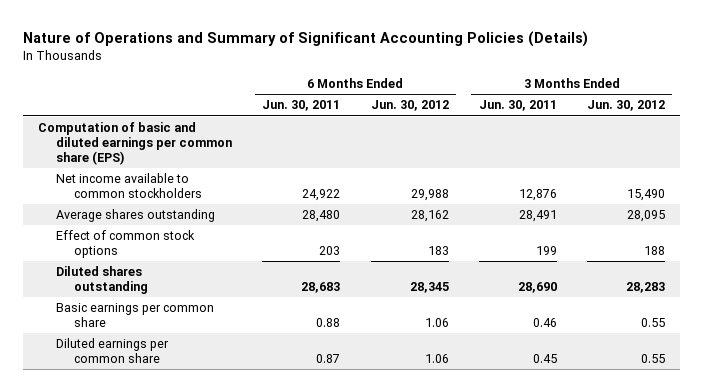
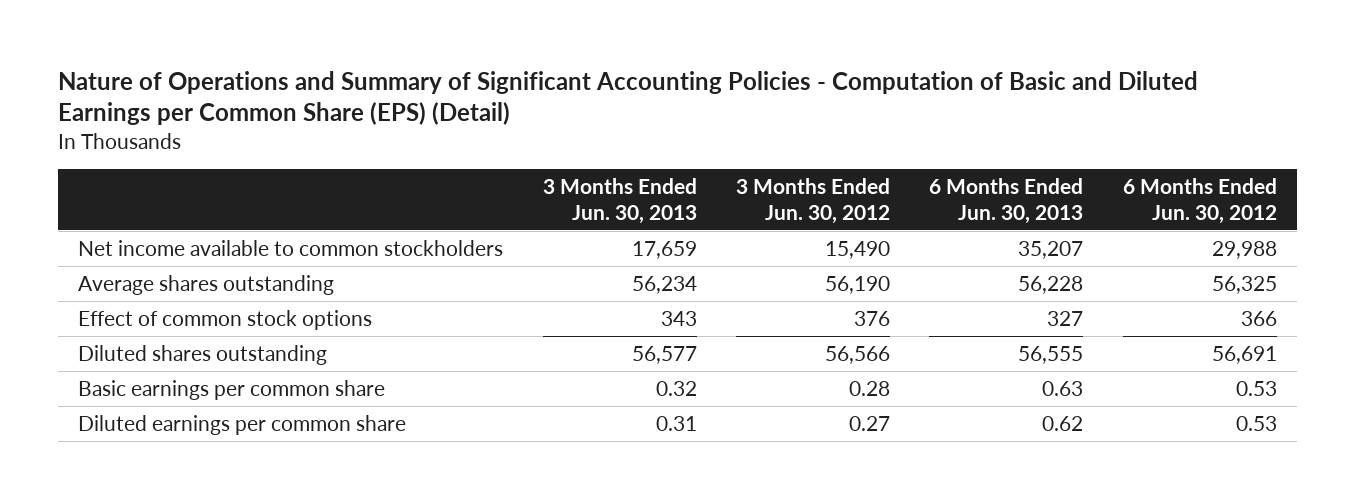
- Nature of Operations and Summary of Significant Accounting Policies (Details)
+ Nature of Operations and Summary of Significant Accounting Policies - Computation of Basic and Diluted Earnings per Common Share (EPS) (Detail)
- | 6 Months Ended Jun. 30, 2011 | 6 Months Ended Jun. 30, 2012 | 3 Months Ended Jun. 30, 2011 | 3 Months Ended Jun. 30, 2012
+ | 3 Months Ended Jun. 30, 2013 | 3 Months Ended Jun. 30, 2012 | 6 Months Ended Jun. 30, 2013 | 6 Months Ended Jun. 30, 2012
- Computation of basic and diluted earnings per common share (EPS)
- Average shares outstanding | 28,480 | 28,162 | 28,491 | 28,095
- Effect of common stock options | 203 | 183 | 199 | 188
- Diluted shares outstanding | 28,683 | 28,345 | 28,690 | 28,283
- Basic earnings per common share | 0.88 | 1.06 | 0.46 | 0.55
- Diluted earnings per common share | 0.87 | 1.06 | 0.45 | 0.55
+ Average shares outstanding | 56,234 | 56,190 | 56,228 | 56,325
+ Effect of common stock options | 343 | 376 | 327 | 366
+ Diluted shares outstanding | 56,577 | 56,566 | 56,555 | 56,691
+ Basic earnings per common share | 0.32 | 0.28 | 0.63 | 0.53
+ Diluted earnings per common share | 0.31 | 0.27 | 0.62 | 0.53

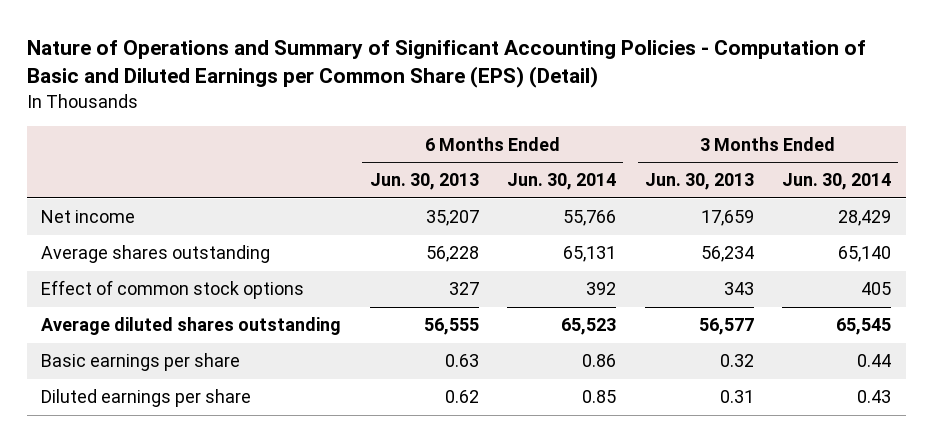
- | 3 Months Ended Jun. 30, 2013 | 3 Months Ended Jun. 30, 2012 | 6 Months Ended Jun. 30, 2013 | 6 Months Ended Jun. 30, 2012
+ | 6 Months Ended Jun. 30, 2013 | 6 Months Ended Jun. 30, 2014 | 3 Months Ended Jun. 30, 2013 | 3 Months Ended Jun. 30, 2014
- Net income available to common stockholders | 17,659 | 15,490 | 35,207 | 29,988
+ Net income | 35,207 | 55,766 | 17,659 | 28,429
- Diluted shares outstanding | 56,577 | 56,566 | 56,555 | 56,691
- Basic earnings per common share | 0.32 | 0.28 | 0.63 | 0.53
- Diluted earnings per common share | 0.31 | 0.27 | 0.62 | 0.53
+ Average diluted shares outstanding | 56,555 | 65,523 | 56,577 | 65,545
+ Basic earnings per share | 0.63 | 0.86 | 0.32 | 0.44
+ Diluted earnings per share | 0.62 | 0.85 | 0.31 | 0.43

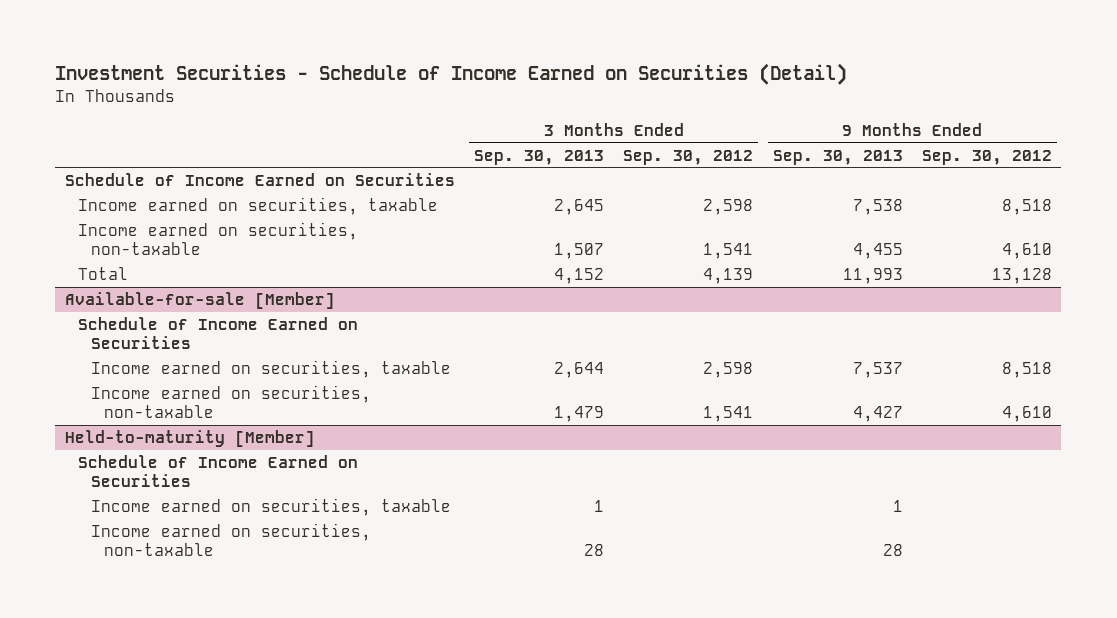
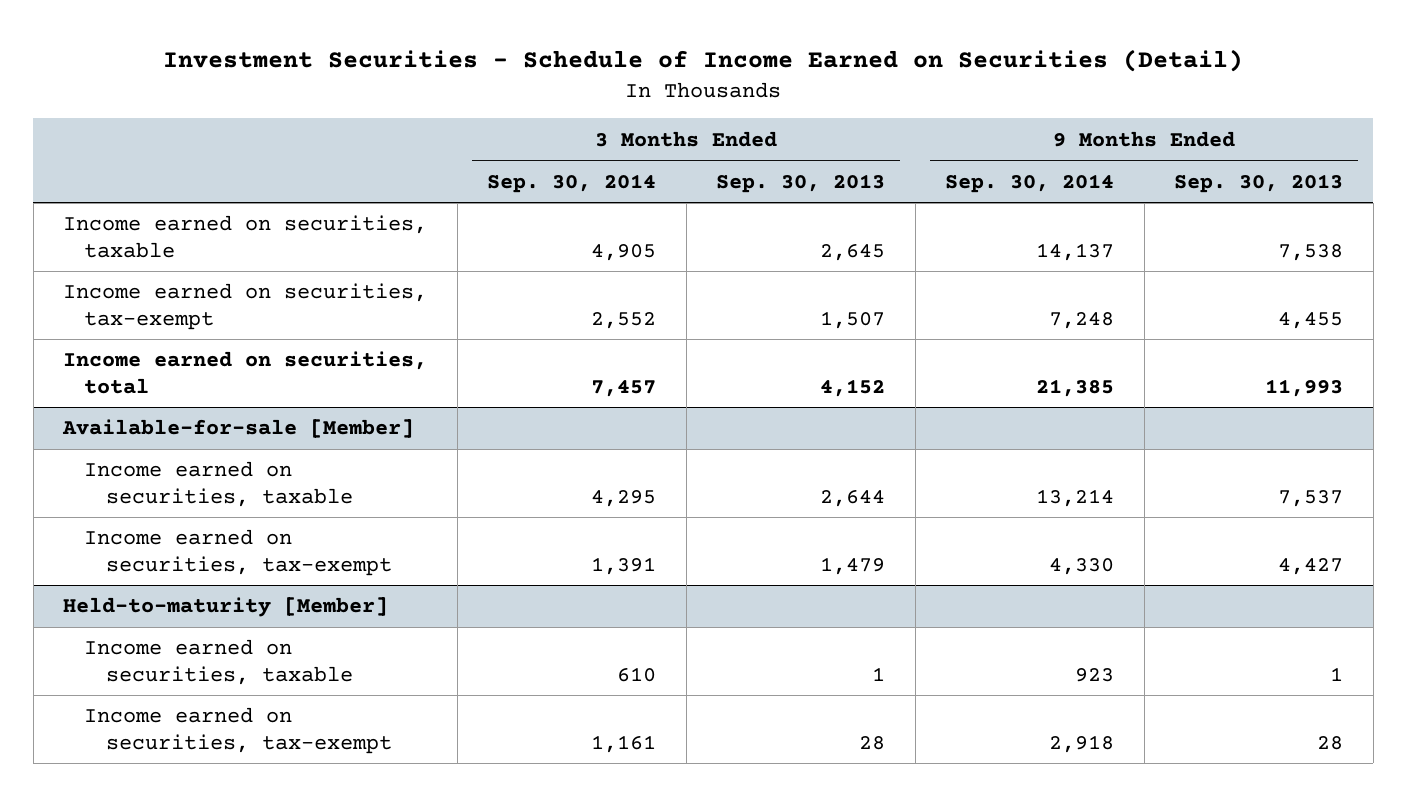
- | 3 Months Ended Sep. 30, 2013 | 3 Months Ended Sep. 30, 2012 | 9 Months Ended Sep. 30, 2013 | 9 Months Ended Sep. 30, 2012
+ | 3 Months Ended Sep. 30, 2014 | 3 Months Ended Sep. 30, 2013 | 9 Months Ended Sep. 30, 2014 | 9 Months Ended Sep. 30, 2013
- Schedule of Income Earned on Securities
- Income earned on securities, non-taxable | 1,507 | 1,541 | 4,455 | 4,610
- Total | 4,152 | 4,139 | 11,993 | 13,128
+ Income earned on securities, tax-exempt | 2,552 | 1,507 | 7,248 | 4,455
+ Income earned on securities, total | 7,457 | 4,152 | 21,385 | 11,993
@ Available-for-sale [Member]
- Schedule of Income Earned on Securities
- Income earned on securities, non-taxable | 1,479 | 1,541 | 4,427 | 4,610
+ Income earned on securities, tax-exempt | 1,391 | 1,479 | 4,330 | 4,427
@ Held-to-maturity [Member]
- Schedule of Income Earned on Securities
- Income earned on securities, non-taxable | 28 | | 28 |
+ Income earned on securities, tax-exempt | 1,161 | 28 | 2,918 | 28

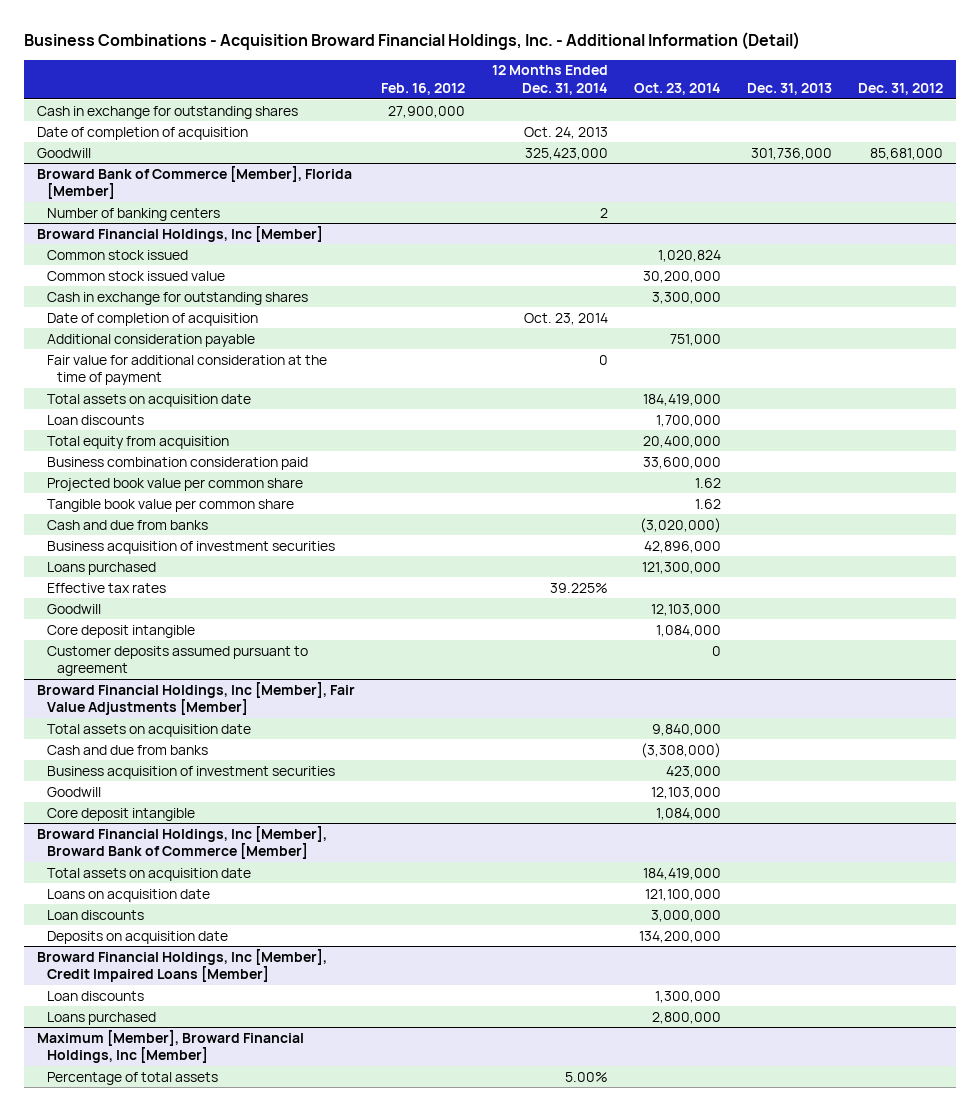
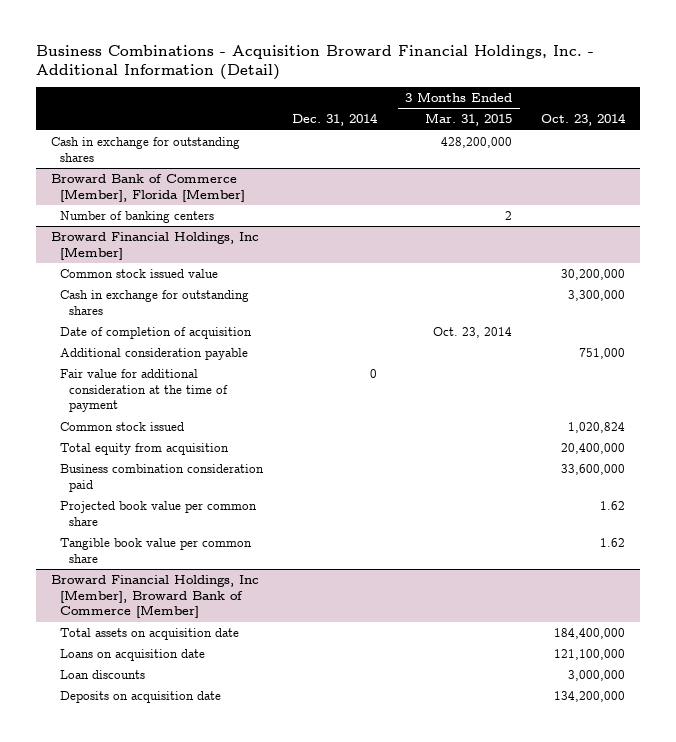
- | Feb. 16, 2012 | 12 Months Ended Dec. 31, 2014 | Oct. 23, 2014 | Dec. 31, 2013 | Dec. 31, 2012
+ | Dec. 31, 2014 | 3 Months Ended Mar. 31, 2015 | Oct. 23, 2014
- Date of completion of acquisition | | Oct. 24, 2013 | | |
- Goodwill | | 325,423,000 | | 301,736,000 | 85,681,000
@ Broward Financial Holdings, Inc [Member]
- Total assets on acquisition date | | | 184,419,000 | |
- Loan discounts | | | 1,700,000 | |
moved down: Common stock issued | | | 1,020,824
- Cash and due from banks | | | (3,020,000) | |
- Business acquisition of investment securities | | | 42,896,000 | |
- Loans purchased | | | 121,300,000 | |
- Effective tax rates | | 39.225% | | |
- Goodwill | | | 12,103,000 | |
- Core deposit intangible | | | 1,084,000 | |
- Customer deposits assumed pursuant to agreement | | | 0 | |
- Broward Financial Holdings, Inc [Member], Fair Value Adjustments [Member]
- Total assets on acquisition date | | | 9,840,000 | |
- Cash and due from banks | | | (3,308,000) | |
- Business acquisition of investment securities | | | 423,000 | |
- Goodwill | | | 12,103,000 | |
- Core deposit intangible | | | 1,084,000 | |
@ Broward Financial Holdings, Inc [Member], Broward Bank of Commerce [Member]
- Total assets on acquisition date | | | 184,419,000 | |
+ Total assets on acquisition date | | | 184,400,000
- Broward Financial Holdings, Inc [Member], Credit Impaired Loans [Member]
- Loan discounts | | | 1,300,000 | |
- Loans purchased | | | 2,800,000 | |
- Maximum [Member], Broward Financial Holdings, Inc [Member]
- Percentage of total assets | | 5.00% | | |

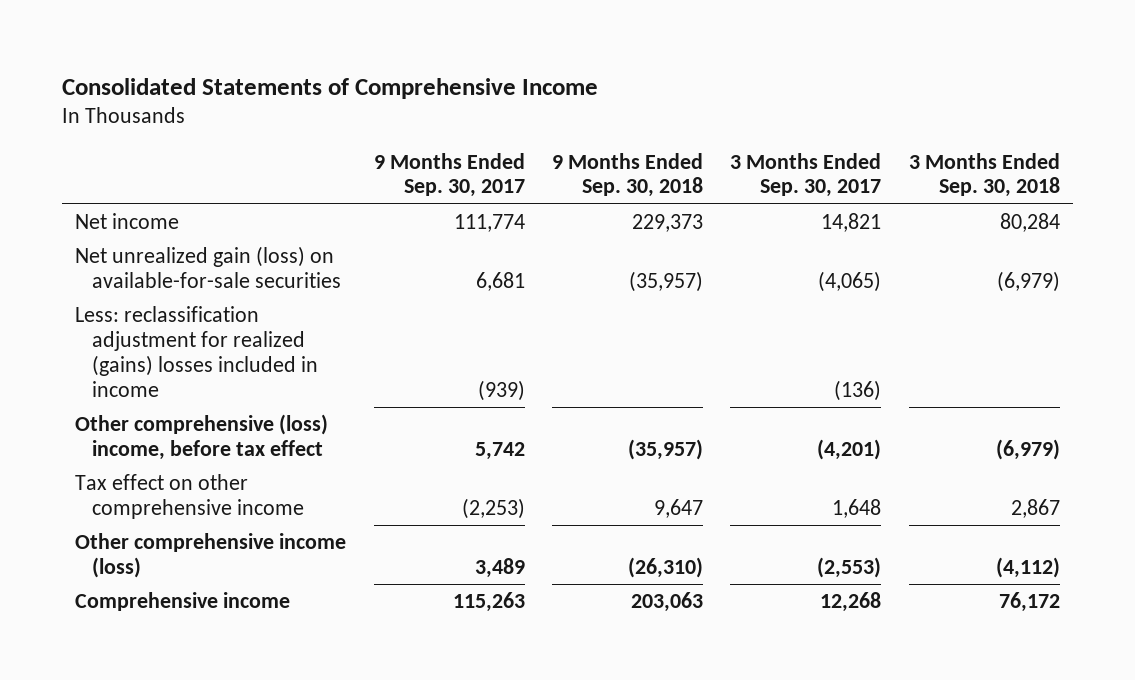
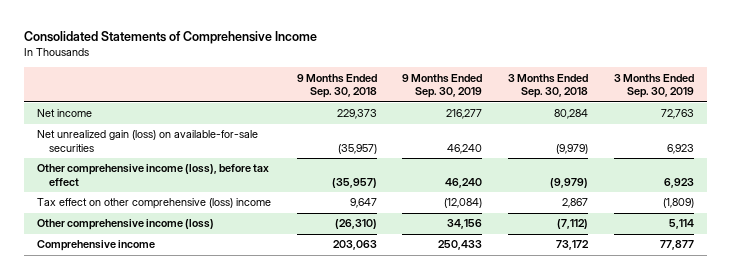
- | 9 Months Ended Sep. 30, 2017 | 9 Months Ended Sep. 30, 2018 | 3 Months Ended Sep. 30, 2017 | 3 Months Ended Sep. 30, 2018
+ | 9 Months Ended Sep. 30, 2018 | 9 Months Ended Sep. 30, 2019 | 3 Months Ended Sep. 30, 2018 | 3 Months Ended Sep. 30, 2019
- Net unrealized gain (loss) on available-for-sale securities | 6,681 | (35,957) | (4,065) | (6,979)
- Less: reclassification adjustment for realized (gains) losses included in income | (939) | | (136) |
- Other comprehensive (loss) income, before tax effect | 5,742 | (35,957) | (4,201) | (6,979)
- Tax effect on other comprehensive income | (2,253) | 9,647 | 1,648 | 2,867
- Other comprehensive income (loss) | 3,489 | (26,310) | (2,553) | (4,112)
- Comprehensive income | 115,263 | 203,063 | 12,268 | 76,172
+ Net unrealized gain (loss) on available-for-sale securities | (35,957) | 46,240 | (9,979) | 6,923
+ Other comprehensive income (loss), before tax effect | (35,957) | 46,240 | (9,979) | 6,923
+ Tax effect on other comprehensive (loss) income | 9,647 | (12,084) | 2,867 | (1,809)
+ Other comprehensive income (loss) | (26,310) | 34,156 | (7,112) | 5,114
+ Comprehensive income | 203,063 | 250,433 | 73,172 | 77,877

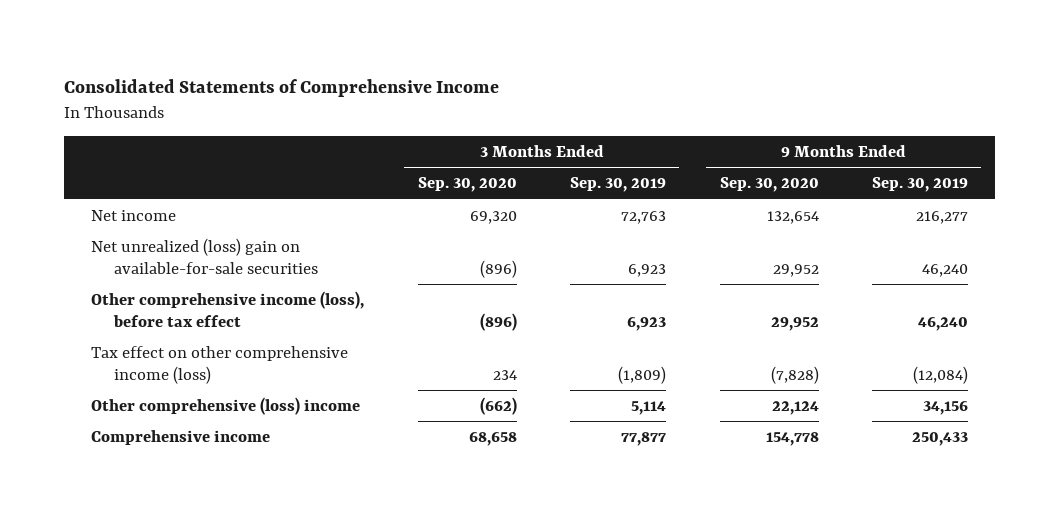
- | 9 Months Ended Sep. 30, 2018 | 9 Months Ended Sep. 30, 2019 | 3 Months Ended Sep. 30, 2018 | 3 Months Ended Sep. 30, 2019
+ | 3 Months Ended Sep. 30, 2020 | 3 Months Ended Sep. 30, 2019 | 9 Months Ended Sep. 30, 2020 | 9 Months Ended Sep. 30, 2019
- Net unrealized gain (loss) on available-for-sale securities | (35,957) | 46,240 | (9,979) | 6,923
+ Net unrealized (loss) gain on available-for-sale securities | (896) | 6,923 | 29,952 | 46,240
- Tax effect on other comprehensive (loss) income | 9,647 | (12,084) | 2,867 | (1,809)
- Other comprehensive income (loss) | (26,310) | 34,156 | (7,112) | 5,114
+ Tax effect on other comprehensive income (loss) | 234 | (1,809) | (7,828) | (12,084)
+ Other comprehensive (loss) income | (662) | 5,114 | 22,124 | 34,156

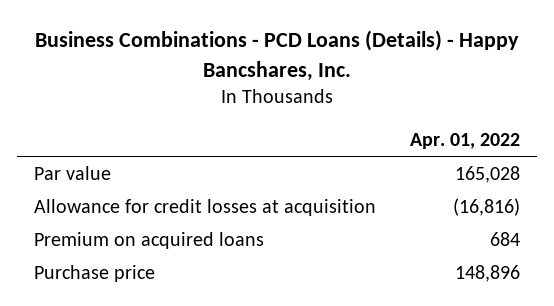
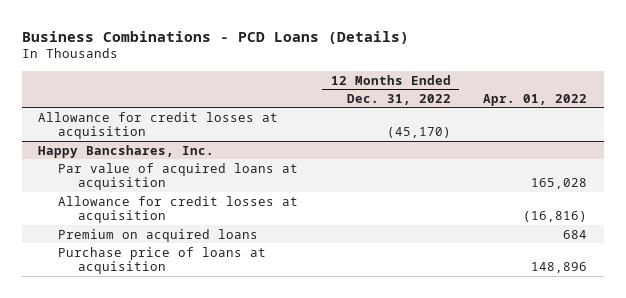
- Business Combinations - PCD Loans (Details) - Happy Bancshares, Inc.
+ Business Combinations - PCD Loans (Details)
- | Apr. 01, 2022
+ | 12 Months Ended Dec. 31, 2022 | Apr. 01, 2022
- Par value | 165,028
+ Allowance for credit losses at acquisition | (45,170) |
+ Happy Bancshares, Inc.
+ Par value of acquired loans at acquisition | | 165,028
- Purchase price | 148,896
+ Purchase price of loans at acquisition | | 148,896

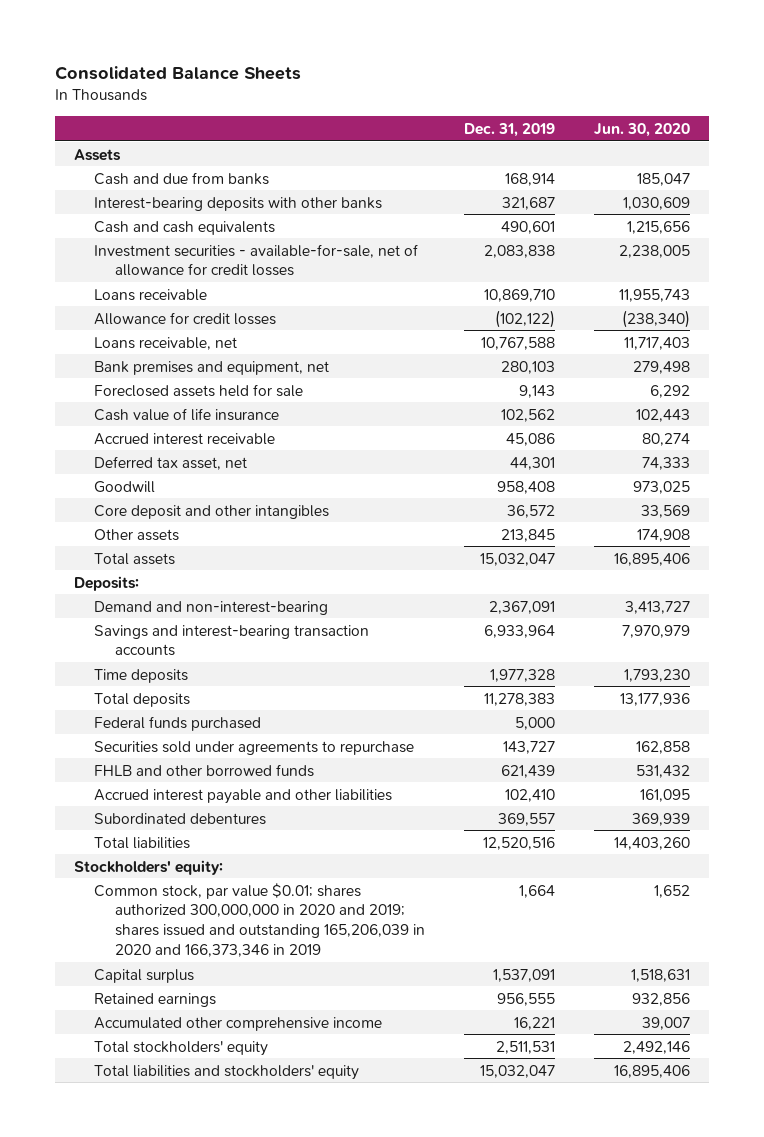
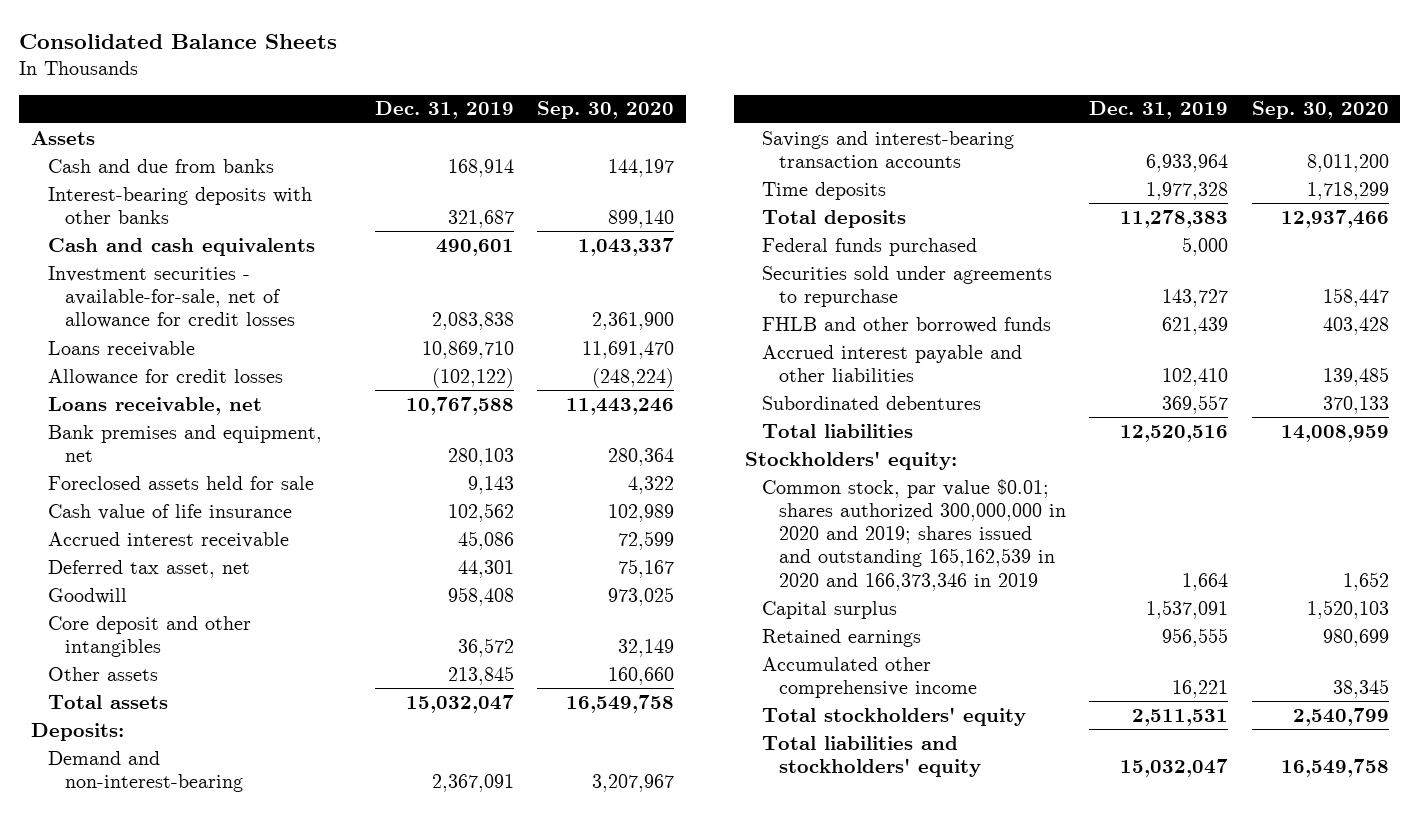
- | Dec. 31, 2019 | Jun. 30, 2020
+ | Dec. 31, 2019 | Sep. 30, 2020
- Common stock, par value $0.01; shares authorized 300,000,000 in 2020 and 2019; shares issued and outstanding 165,206,039 in 2020 and 166,373,346 in 2019 | 1,664 | 1,652
+ Common stock, par value $0.01; shares authorized 300,000,000 in 2020 and 2019; shares issued and outstanding 165,162,539 in 2020 and 166,373,346 in 2019 | 1,664 | 1,652

